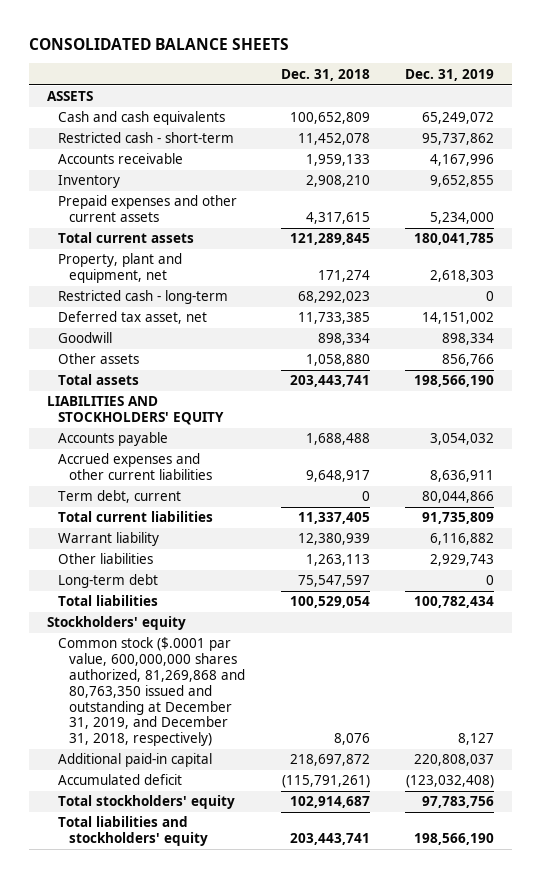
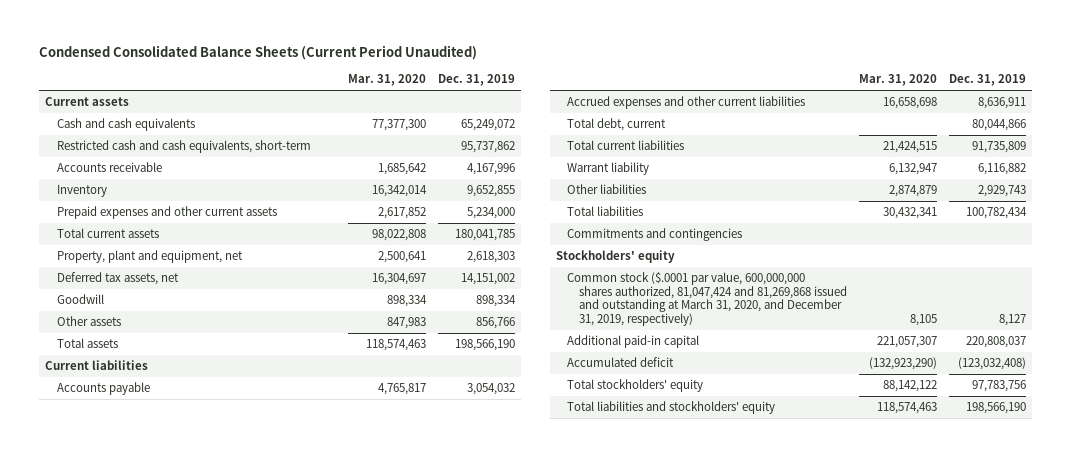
- CONSOLIDATED BALANCE SHEETS
+ Condensed Consolidated Balance Sheets (Current Period Unaudited)
- | Dec. 31, 2018 | Dec. 31, 2019
+ | Mar. 31, 2020 | Dec. 31, 2019
- ASSETS
+ Current assets
- Restricted cash - short-term | 11,452,078 | 95,737,862
+ Restricted cash and cash equivalents, short-term | | 95,737,862
- Restricted cash - long-term | 68,292,023 | 0
- Deferred tax asset, net | 11,733,385 | 14,151,002
+ Deferred tax assets, net | 16,304,697 | 14,151,002
- LIABILITIES AND STOCKHOLDERS' EQUITY
+ Current liabilities
- Term debt, current | 0 | 80,044,866
+ Total debt, current | | 80,044,866
- Long-term debt | 75,547,597 | 0
+ Commitments and contingencies
- Common stock ($.0001 par value, 600,000,000 shares authorized, 81,269,868 and 80,763,350 issued and outstanding at December 31, 2019, and December 31, 2018, respectively) | 8,076 | 8,127
+ Common stock ($.0001 par value, 600,000,000 shares authorized, 81,047,424 and 81,269,868 issued and outstanding at March 31, 2020, and December 31, 2019, respectively) | 8,105 | 8,127

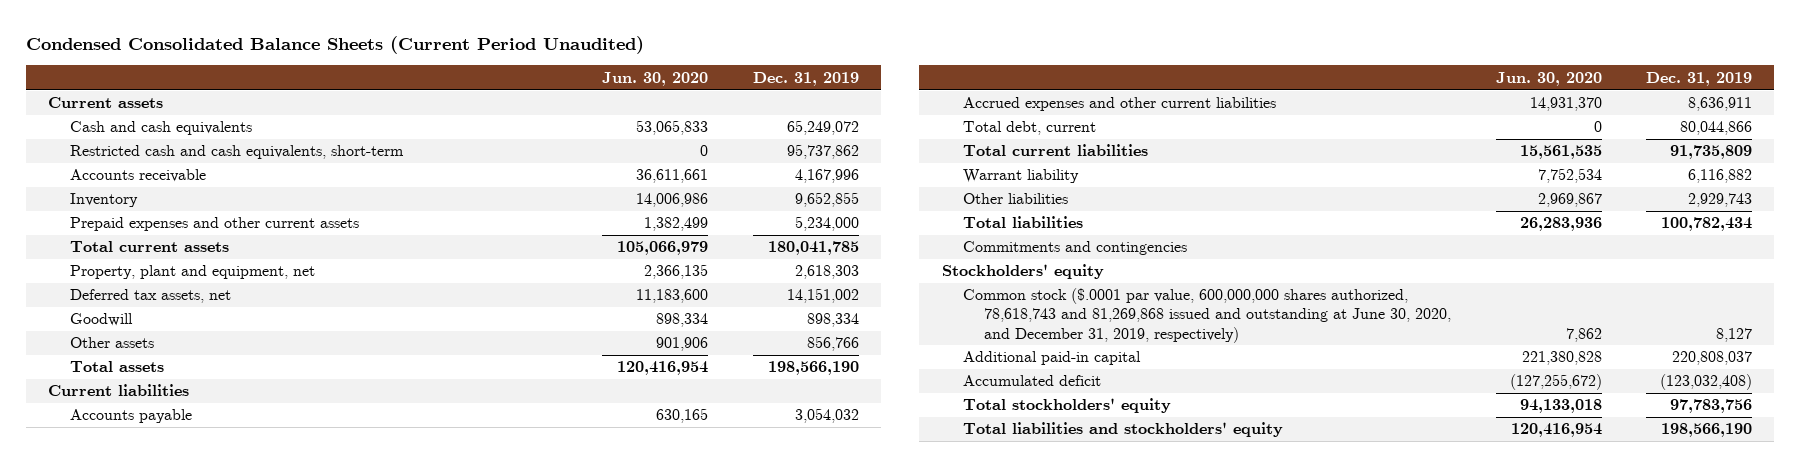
- | Mar. 31, 2020 | Dec. 31, 2019
+ | Jun. 30, 2020 | Dec. 31, 2019
- Common stock ($.0001 par value, 600,000,000 shares authorized, 81,047,424 and 81,269,868 issued and outstanding at March 31, 2020, and December 31, 2019, respectively) | 8,105 | 8,127
+ Common stock ($.0001 par value, 600,000,000 shares authorized, 78,618,743 and 81,269,868 issued and outstanding at June 30, 2020, and December 31, 2019, respectively) | 7,862 | 8,127

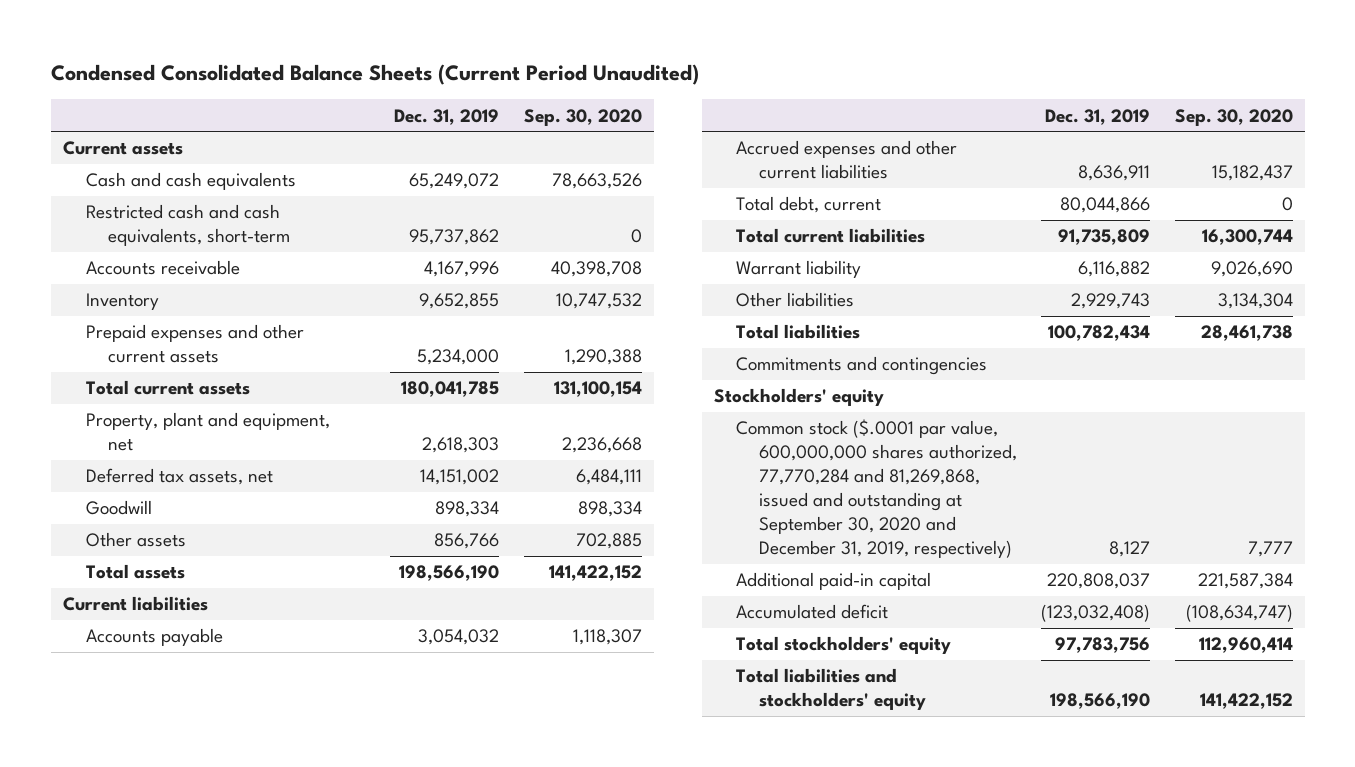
- | Jun. 30, 2020 | Dec. 31, 2019
+ | Dec. 31, 2019 | Sep. 30, 2020
- Common stock ($.0001 par value, 600,000,000 shares authorized, 78,618,743 and 81,269,868 issued and outstanding at June 30, 2020, and December 31, 2019, respectively) | 7,862 | 8,127
+ Common stock ($.0001 par value, 600,000,000 shares authorized, 77,770,284 and 81,269,868, issued and outstanding at September 30, 2020 and December 31, 2019, respectively) | 8,127 | 7,777

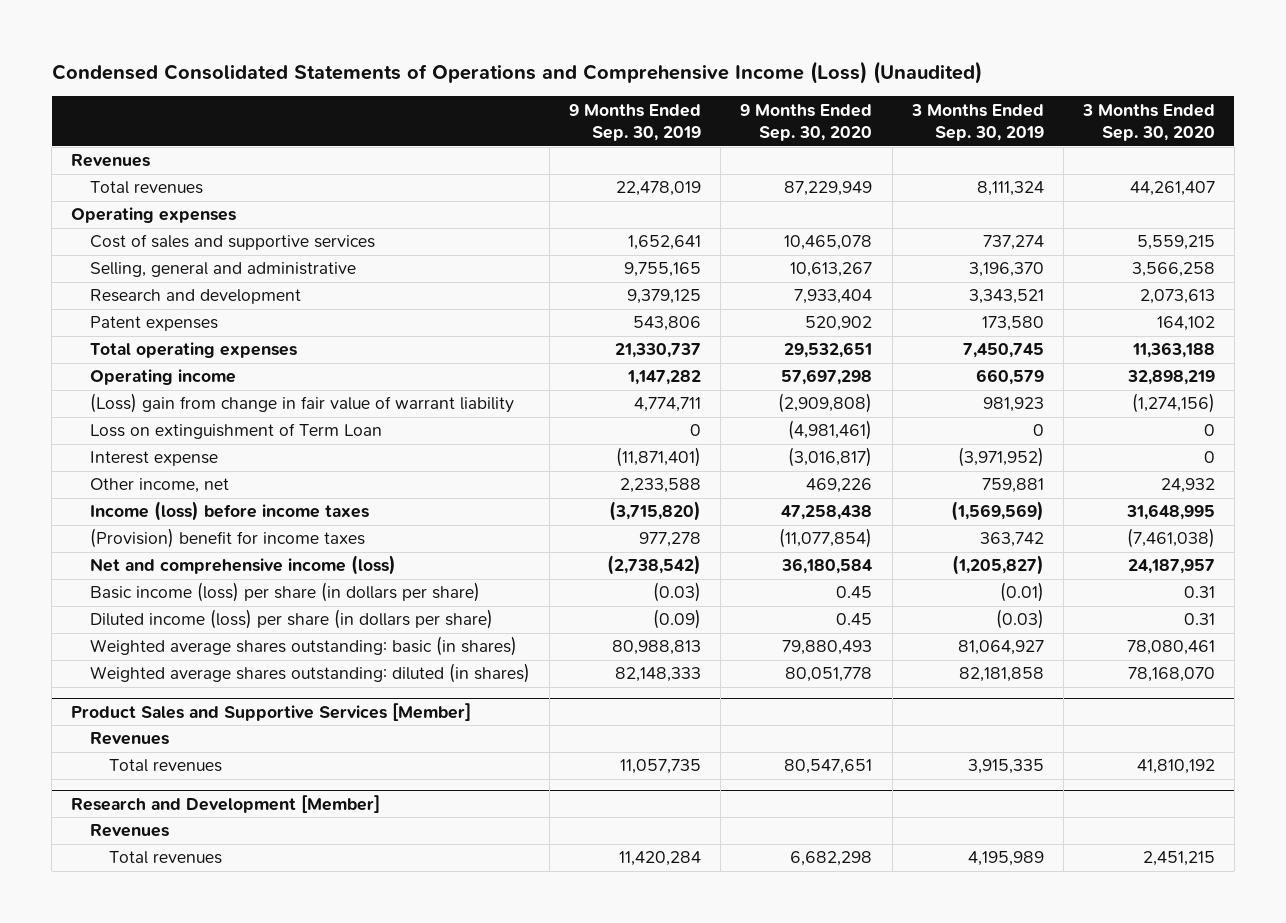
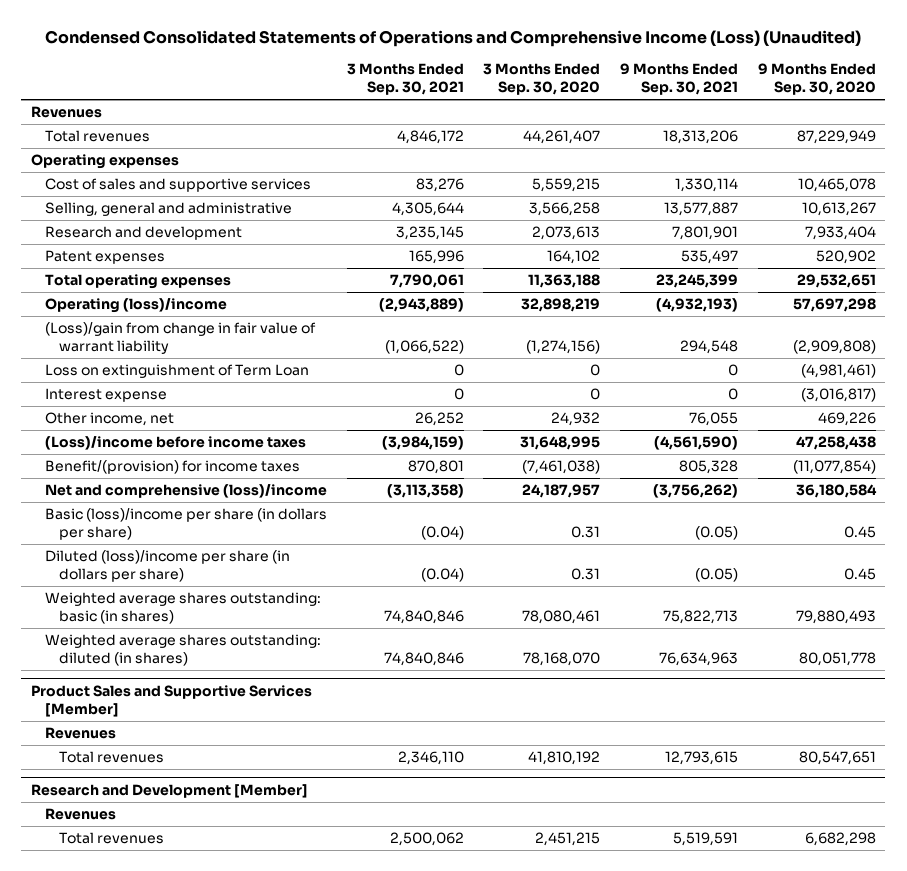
- | 9 Months Ended Sep. 30, 2019 | 9 Months Ended Sep. 30, 2020 | 3 Months Ended Sep. 30, 2019 | 3 Months Ended Sep. 30, 2020
+ | 3 Months Ended Sep. 30, 2021 | 3 Months Ended Sep. 30, 2020 | 9 Months Ended Sep. 30, 2021 | 9 Months Ended Sep. 30, 2020
- Operating income | 1,147,282 | 57,697,298 | 660,579 | 32,898,219
- (Loss) gain from change in fair value of warrant liability | 4,774,711 | (2,909,808) | 981,923 | (1,274,156)
+ Operating (loss)/income | (2,943,889) | 32,898,219 | (4,932,193) | 57,697,298
+ (Loss)/gain from change in fair value of warrant liability | (1,066,522) | (1,274,156) | 294,548 | (2,909,808)
- Income (loss) before income taxes | (3,715,820) | 47,258,438 | (1,569,569) | 31,648,995
- (Provision) benefit for income taxes | 977,278 | (11,077,854) | 363,742 | (7,461,038)
- Net and comprehensive income (loss) | (2,738,542) | 36,180,584 | (1,205,827) | 24,187,957
- Basic income (loss) per share (in dollars per share) | (0.03) | 0.45 | (0.01) | 0.31
- Diluted income (loss) per share (in dollars per share) | (0.09) | 0.45 | (0.03) | 0.31
+ (Loss)/income before income taxes | (3,984,159) | 31,648,995 | (4,561,590) | 47,258,438
+ Benefit/(provision) for income taxes | 870,801 | (7,461,038) | 805,328 | (11,077,854)
+ Net and comprehensive (loss)/income | (3,113,358) | 24,187,957 | (3,756,262) | 36,180,584
+ Basic (loss)/income per share (in dollars per share) | (0.04) | 0.31 | (0.05) | 0.45
+ Diluted (loss)/income per share (in dollars per share) | (0.04) | 0.31 | (0.05) | 0.45

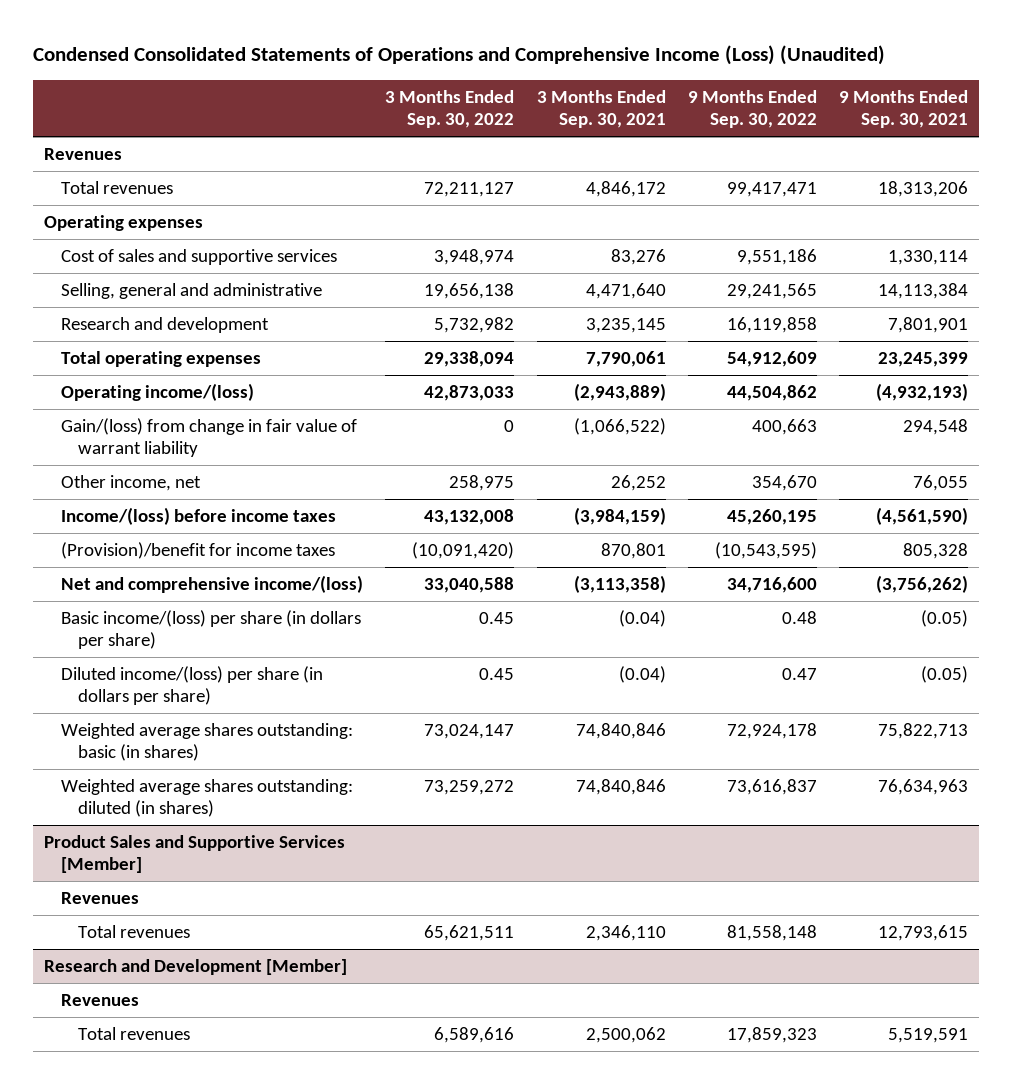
- | 3 Months Ended Sep. 30, 2021 | 3 Months Ended Sep. 30, 2020 | 9 Months Ended Sep. 30, 2021 | 9 Months Ended Sep. 30, 2020
+ | 3 Months Ended Sep. 30, 2022 | 3 Months Ended Sep. 30, 2021 | 9 Months Ended Sep. 30, 2022 | 9 Months Ended Sep. 30, 2021
- Selling, general and administrative | 4,305,644 | 3,566,258 | 13,577,887 | 10,613,267
+ Selling, general and administrative | 19,656,138 | 4,471,640 | 29,241,565 | 14,113,384
- Patent expenses | 165,996 | 164,102 | 535,497 | 520,902
- Operating (loss)/income | (2,943,889) | 32,898,219 | (4,932,193) | 57,697,298
- (Loss)/gain from change in fair value of warrant liability | (1,066,522) | (1,274,156) | 294,548 | (2,909,808)
- Loss on extinguishment of Term Loan | 0 | 0 | 0 | (4,981,461)
- Interest expense | 0 | 0 | 0 | (3,016,817)
+ Operating income/(loss) | 42,873,033 | (2,943,889) | 44,504,862 | (4,932,193)
+ Gain/(loss) from change in fair value of warrant liability | 0 | (1,066,522) | 400,663 | 294,548
- (Loss)/income before income taxes | (3,984,159) | 31,648,995 | (4,561,590) | 47,258,438
- Benefit/(provision) for income taxes | 870,801 | (7,461,038) | 805,328 | (11,077,854)
- Net and comprehensive (loss)/income | (3,113,358) | 24,187,957 | (3,756,262) | 36,180,584
- Basic (loss)/income per share (in dollars per share) | (0.04) | 0.31 | (0.05) | 0.45
- Diluted (loss)/income per share (in dollars per share) | (0.04) | 0.31 | (0.05) | 0.45
+ Income/(loss) before income taxes | 43,132,008 | (3,984,159) | 45,260,195 | (4,561,590)
+ (Provision)/benefit for income taxes | (10,091,420) | 870,801 | (10,543,595) | 805,328
+ Net and comprehensive income/(loss) | 33,040,588 | (3,113,358) | 34,716,600 | (3,756,262)
+ Basic income/(loss) per share (in dollars per share) | 0.45 | (0.04) | 0.48 | (0.05)
+ Diluted income/(loss) per share (in dollars per share) | 0.45 | (0.04) | 0.47 | (0.05)

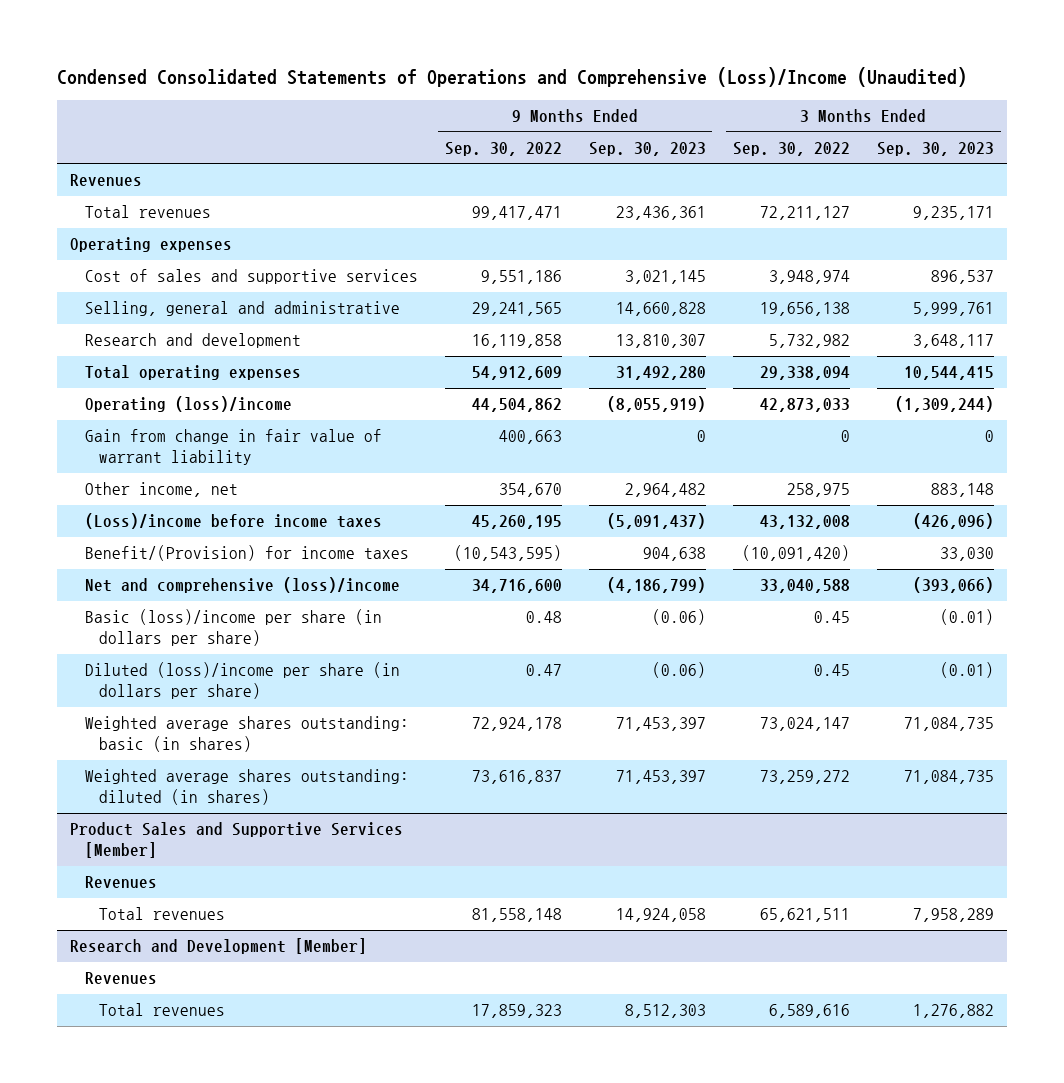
- Condensed Consolidated Statements of Operations and Comprehensive Income (Loss) (Unaudited)
+ Condensed Consolidated Statements of Operations and Comprehensive (Loss)/Income (Unaudited)
- | 3 Months Ended Sep. 30, 2022 | 3 Months Ended Sep. 30, 2021 | 9 Months Ended Sep. 30, 2022 | 9 Months Ended Sep. 30, 2021
+ | 9 Months Ended Sep. 30, 2022 | 9 Months Ended Sep. 30, 2023 | 3 Months Ended Sep. 30, 2022 | 3 Months Ended Sep. 30, 2023
- Operating income/(loss) | 42,873,033 | (2,943,889) | 44,504,862 | (4,932,193)
- Gain/(loss) from change in fair value of warrant liability | 0 | (1,066,522) | 400,663 | 294,548
+ Operating (loss)/income | 44,504,862 | (8,055,919) | 42,873,033 | (1,309,244)
+ Gain from change in fair value of warrant liability | 400,663 | 0 | 0 | 0
- Income/(loss) before income taxes | 43,132,008 | (3,984,159) | 45,260,195 | (4,561,590)
- (Provision)/benefit for income taxes | (10,091,420) | 870,801 | (10,543,595) | 805,328
- Net and comprehensive income/(loss) | 33,040,588 | (3,113,358) | 34,716,600 | (3,756,262)
- Basic income/(loss) per share (in dollars per share) | 0.45 | (0.04) | 0.48 | (0.05)
- Diluted income/(loss) per share (in dollars per share) | 0.45 | (0.04) | 0.47 | (0.05)
+ (Loss)/income before income taxes | 45,260,195 | (5,091,437) | 43,132,008 | (426,096)
+ Benefit/(Provision) for income taxes | (10,543,595) | 904,638 | (10,091,420) | 33,030
+ Net and comprehensive (loss)/income | 34,716,600 | (4,186,799) | 33,040,588 | (393,066)
+ Basic (loss)/income per share (in dollars per share) | 0.48 | (0.06) | 0.45 | (0.01)
+ Diluted (loss)/income per share (in dollars per share) | 0.47 | (0.06) | 0.45 | (0.01)

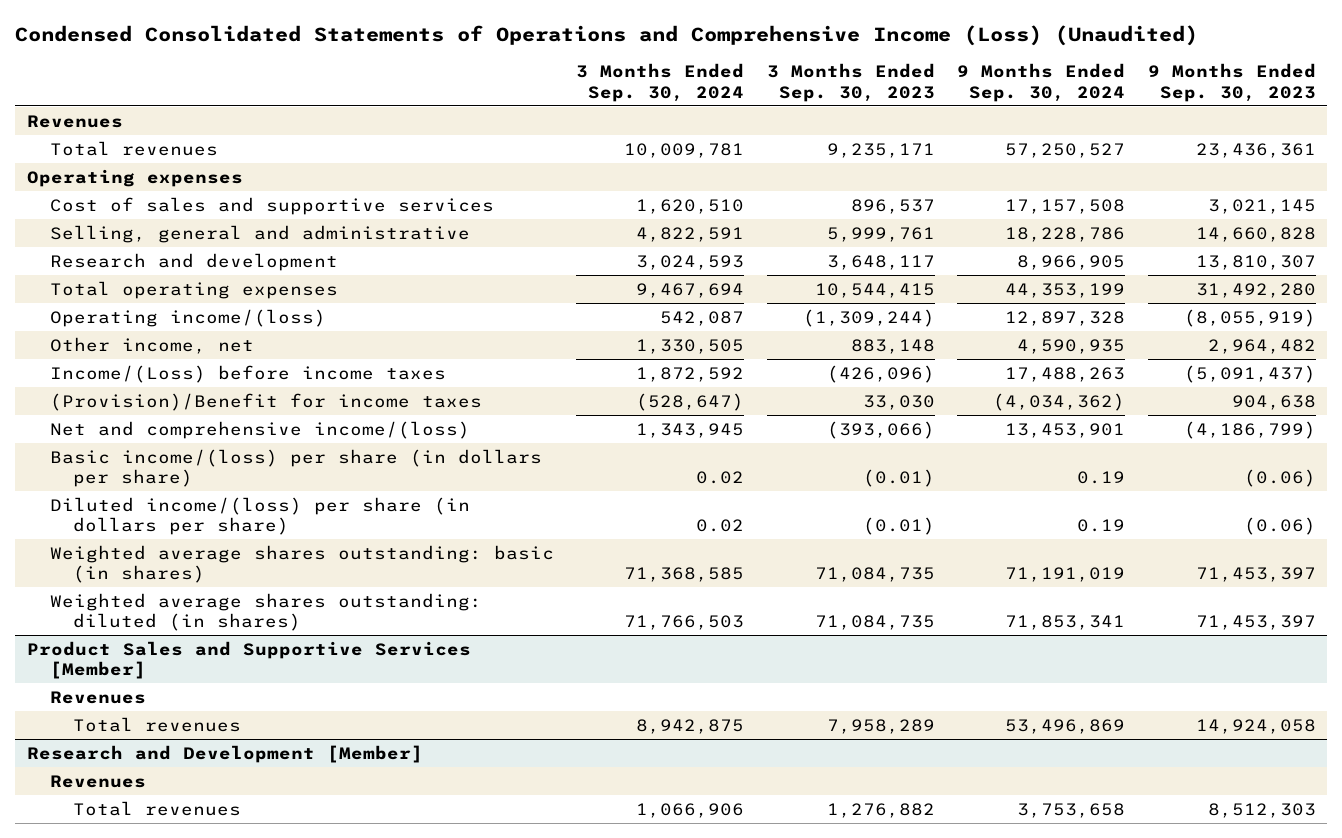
- Condensed Consolidated Statements of Operations and Comprehensive (Loss)/Income (Unaudited)
+ Condensed Consolidated Statements of Operations and Comprehensive Income (Loss) (Unaudited)
- | 9 Months Ended Sep. 30, 2022 | 9 Months Ended Sep. 30, 2023 | 3 Months Ended Sep. 30, 2022 | 3 Months Ended Sep. 30, 2023
+ | 3 Months Ended Sep. 30, 2024 | 3 Months Ended Sep. 30, 2023 | 9 Months Ended Sep. 30, 2024 | 9 Months Ended Sep. 30, 2023
- Operating (loss)/income | 44,504,862 | (8,055,919) | 42,873,033 | (1,309,244)
- Gain from change in fair value of warrant liability | 400,663 | 0 | 0 | 0
+ Operating income/(loss) | 542,087 | (1,309,244) | 12,897,328 | (8,055,919)
- (Loss)/income before income taxes | 45,260,195 | (5,091,437) | 43,132,008 | (426,096)
- Benefit/(Provision) for income taxes | (10,543,595) | 904,638 | (10,091,420) | 33,030
- Net and comprehensive (loss)/income | 34,716,600 | (4,186,799) | 33,040,588 | (393,066)
- Basic (loss)/income per share (in dollars per share) | 0.48 | (0.06) | 0.45 | (0.01)
- Diluted (loss)/income per share (in dollars per share) | 0.47 | (0.06) | 0.45 | (0.01)
+ Income/(Loss) before income taxes | 1,872,592 | (426,096) | 17,488,263 | (5,091,437)
+ (Provision)/Benefit for income taxes | (528,647) | 33,030 | (4,034,362) | 904,638
+ Net and comprehensive income/(loss) | 1,343,945 | (393,066) | 13,453,901 | (4,186,799)
+ Basic income/(loss) per share (in dollars per share) | 0.02 | (0.01) | 0.19 | (0.06)
+ Diluted income/(loss) per share (in dollars per share) | 0.02 | (0.01) | 0.19 | (0.06)

